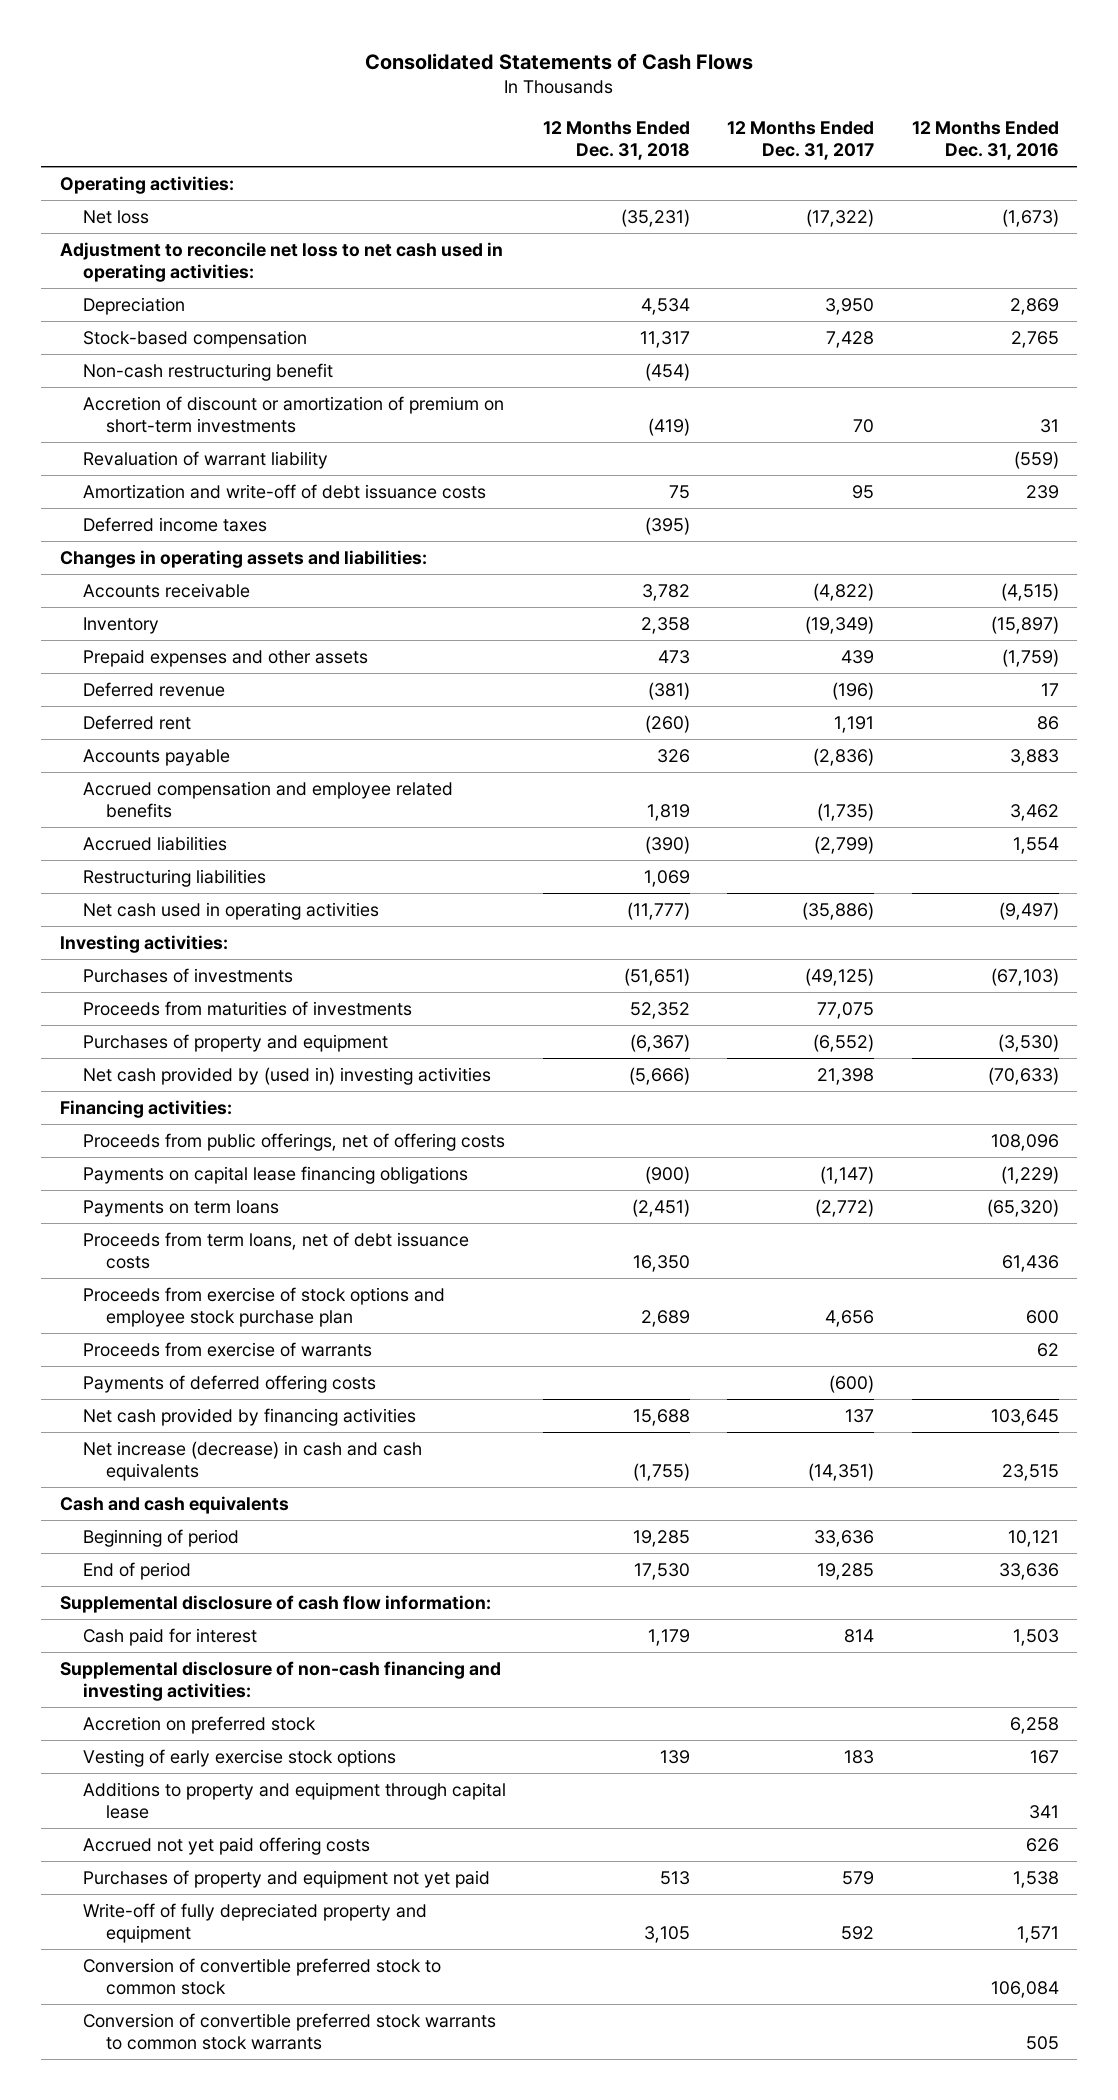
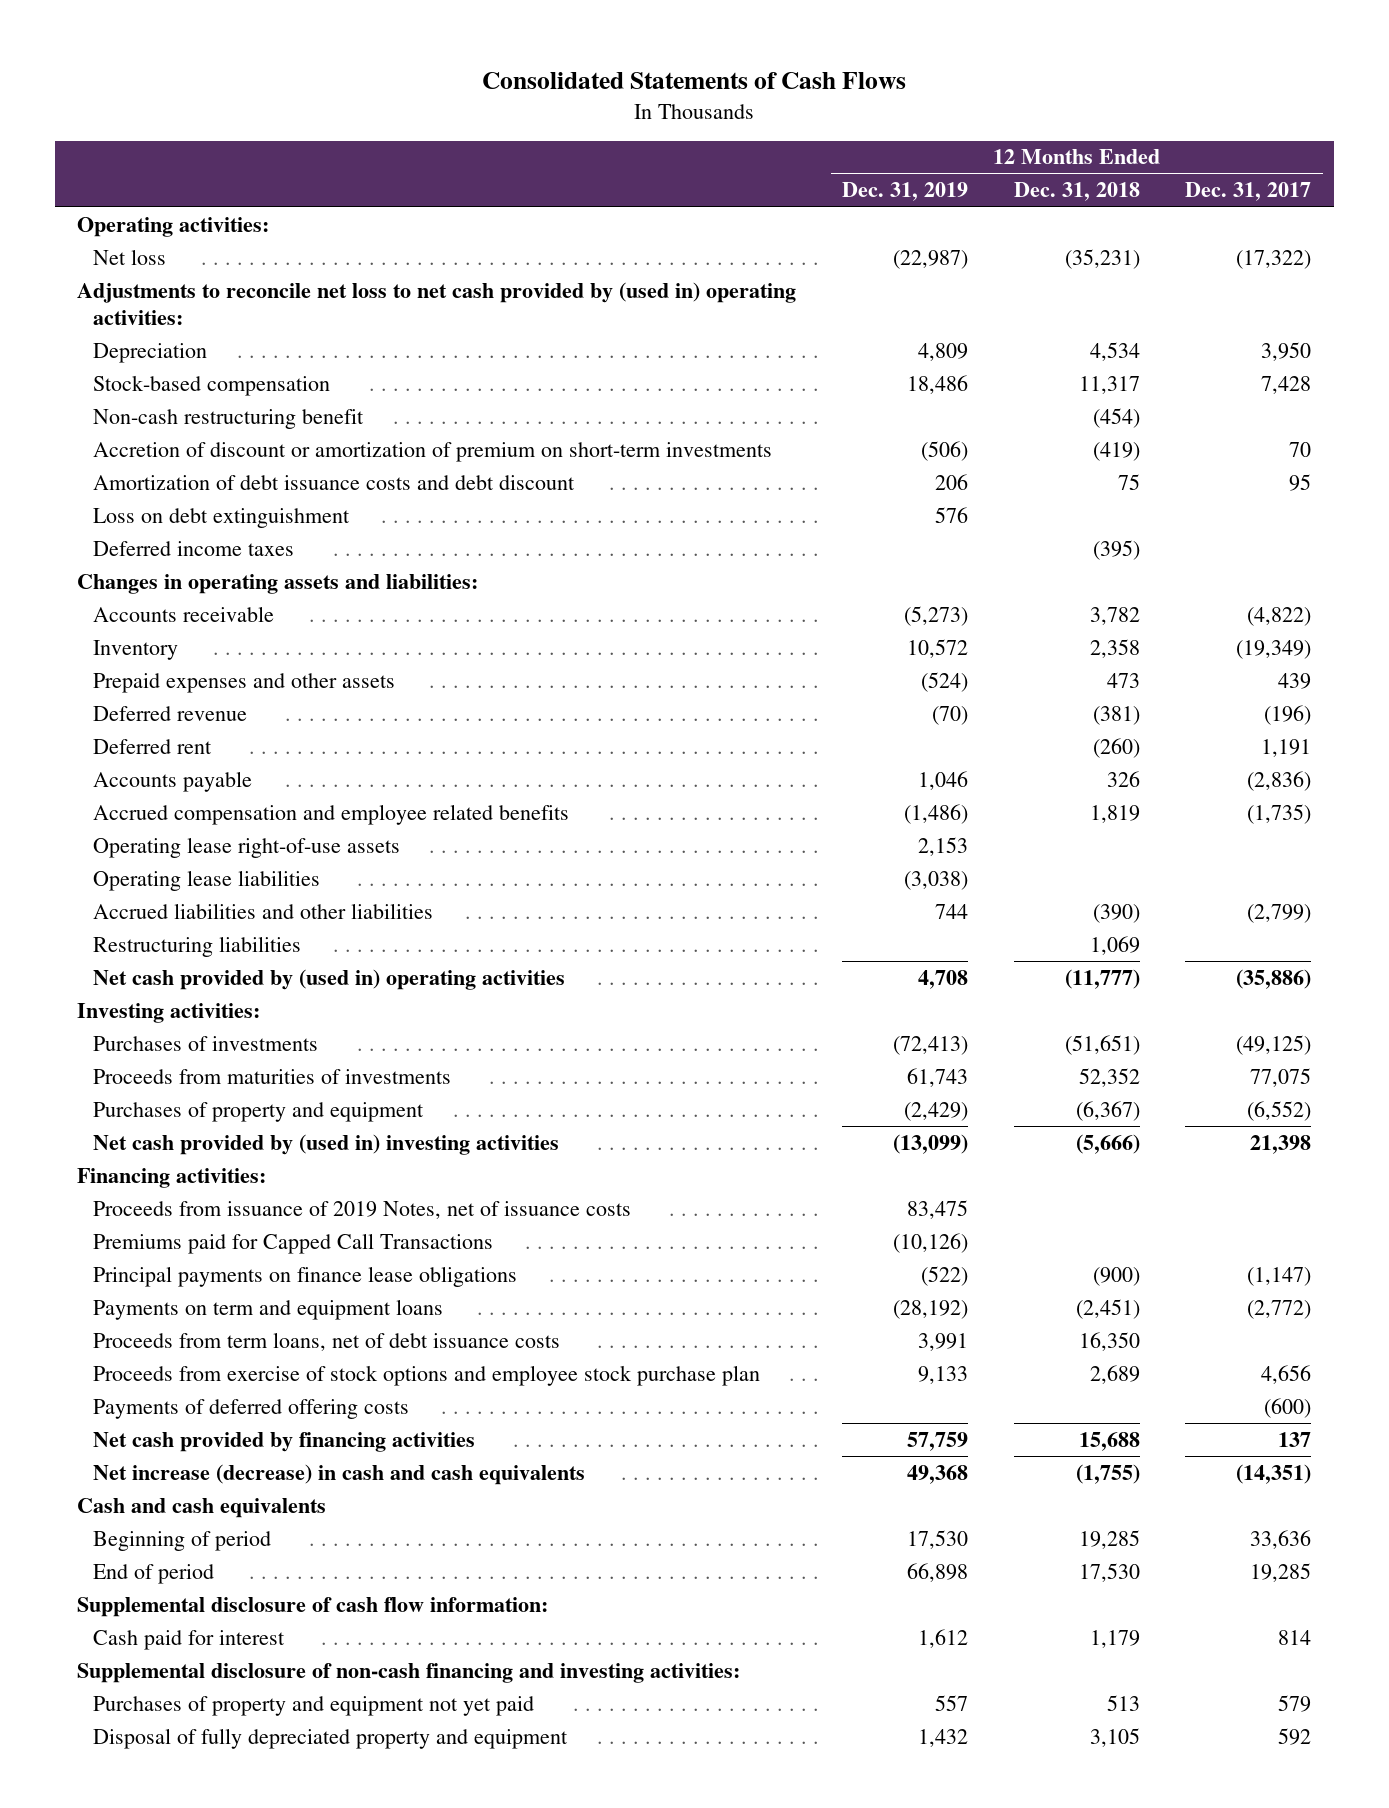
- | 12 Months Ended Dec. 31, 2018 | 12 Months Ended Dec. 31, 2017 | 12 Months Ended Dec. 31, 2016
+ | 12 Months Ended Dec. 31, 2019 | 12 Months Ended Dec. 31, 2018 | 12 Months Ended Dec. 31, 2017
- Adjustment to reconcile net loss to net cash used in operating activities:
+ Adjustments to reconcile net loss to net cash provided by (used in) operating activities:
- Revaluation of warrant liability | | | (559)
- Amortization and write-off of debt issuance costs | 75 | 95 | 239
+ Amortization of debt issuance costs and debt discount | 206 | 75 | 95
+ Loss on debt extinguishment | 576 | |
- Accrued liabilities | (390) | (2,799) | 1,554
+ Operating lease right-of-use assets | 2,153 | |
+ Operating lease liabilities | (3,038) | |
+ Accrued liabilities and other liabilities | 744 | (390) | (2,799)
- Net cash used in operating activities | (11,777) | (35,886) | (9,497)
+ Net cash provided by (used in) operating activities | 4,708 | (11,777) | (35,886)
- Proceeds from public offerings, net of offering costs | | | 108,096
- Payments on capital lease financing obligations | (900) | (1,147) | (1,229)
- Payments on term loans | (2,451) | (2,772) | (65,320)
+ Proceeds from issuance of 2019 Notes, net of issuance costs | 83,475 | |
+ Premiums paid for Capped Call Transactions | (10,126) | |
+ Principal payments on finance lease obligations | (522) | (900) | (1,147)
+ Payments on term and equipment loans | (28,192) | (2,451) | (2,772)
- Proceeds from exercise of warrants | | | 62
- Accretion on preferred stock | | | 6,258
- Vesting of early exercise stock options | 139 | 183 | 167
- Additions to property and equipment through capital lease | | | 341
- Accrued not yet paid offering costs | | | 626
- Write-off of fully depreciated property and equipment | 3,105 | 592 | 1,571
- Conversion of convertible preferred stock to common stock | | | 106,084
- Conversion of convertible preferred stock warrants to common stock warrants | | | 505
+ Disposal of fully depreciated property and equipment | 1,432 | 3,105 | 592

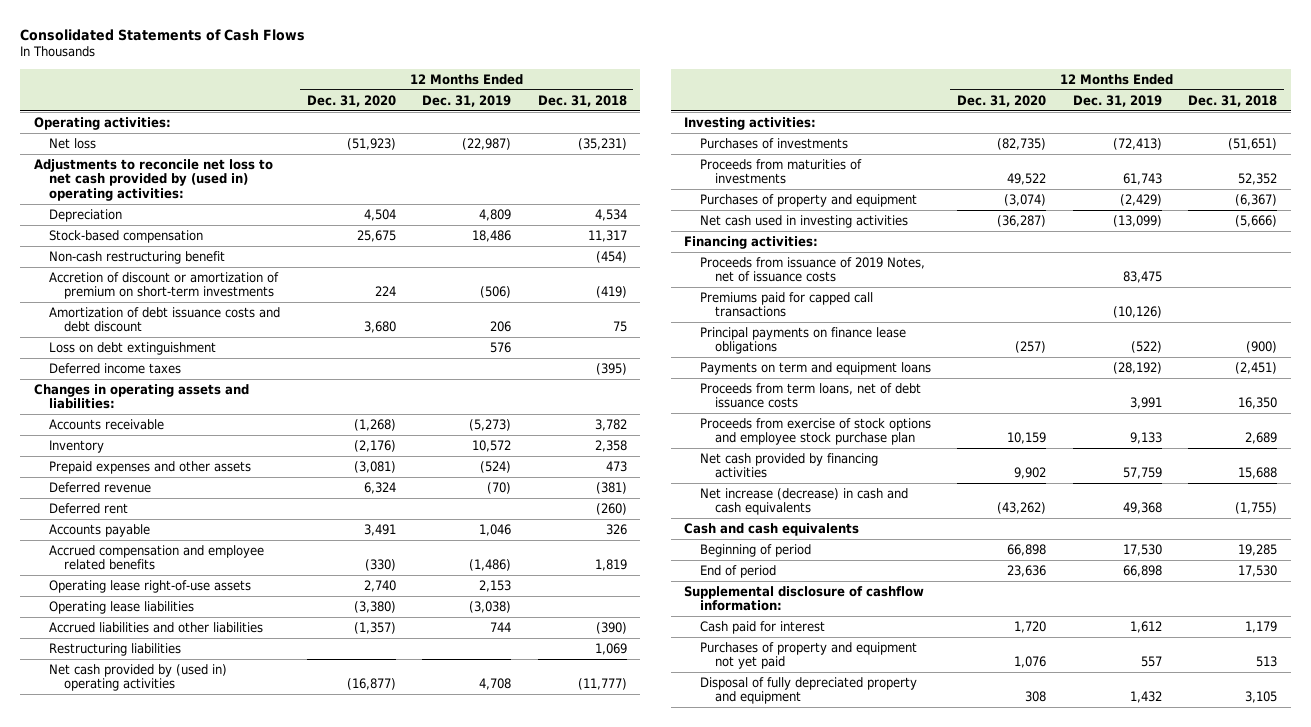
- | 12 Months Ended Dec. 31, 2019 | 12 Months Ended Dec. 31, 2018 | 12 Months Ended Dec. 31, 2017
+ | 12 Months Ended Dec. 31, 2020 | 12 Months Ended Dec. 31, 2019 | 12 Months Ended Dec. 31, 2018
- Net cash provided by (used in) investing activities | (13,099) | (5,666) | 21,398
+ Net cash used in investing activities | (36,287) | (13,099) | (5,666)
- Premiums paid for Capped Call Transactions | (10,126) | |
+ Premiums paid for capped call transactions | | (10,126) |
- Payments of deferred offering costs | | | (600)
- Supplemental disclosure of cash flow information:
+ Supplemental disclosure of cashflow information:
- Supplemental disclosure of non-cash financing and investing activities:

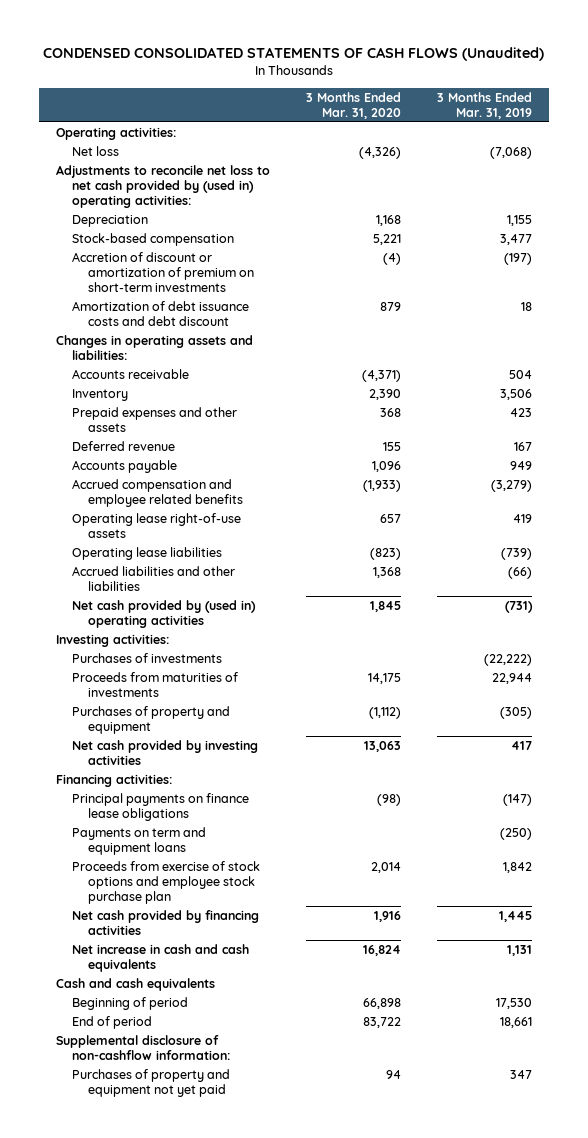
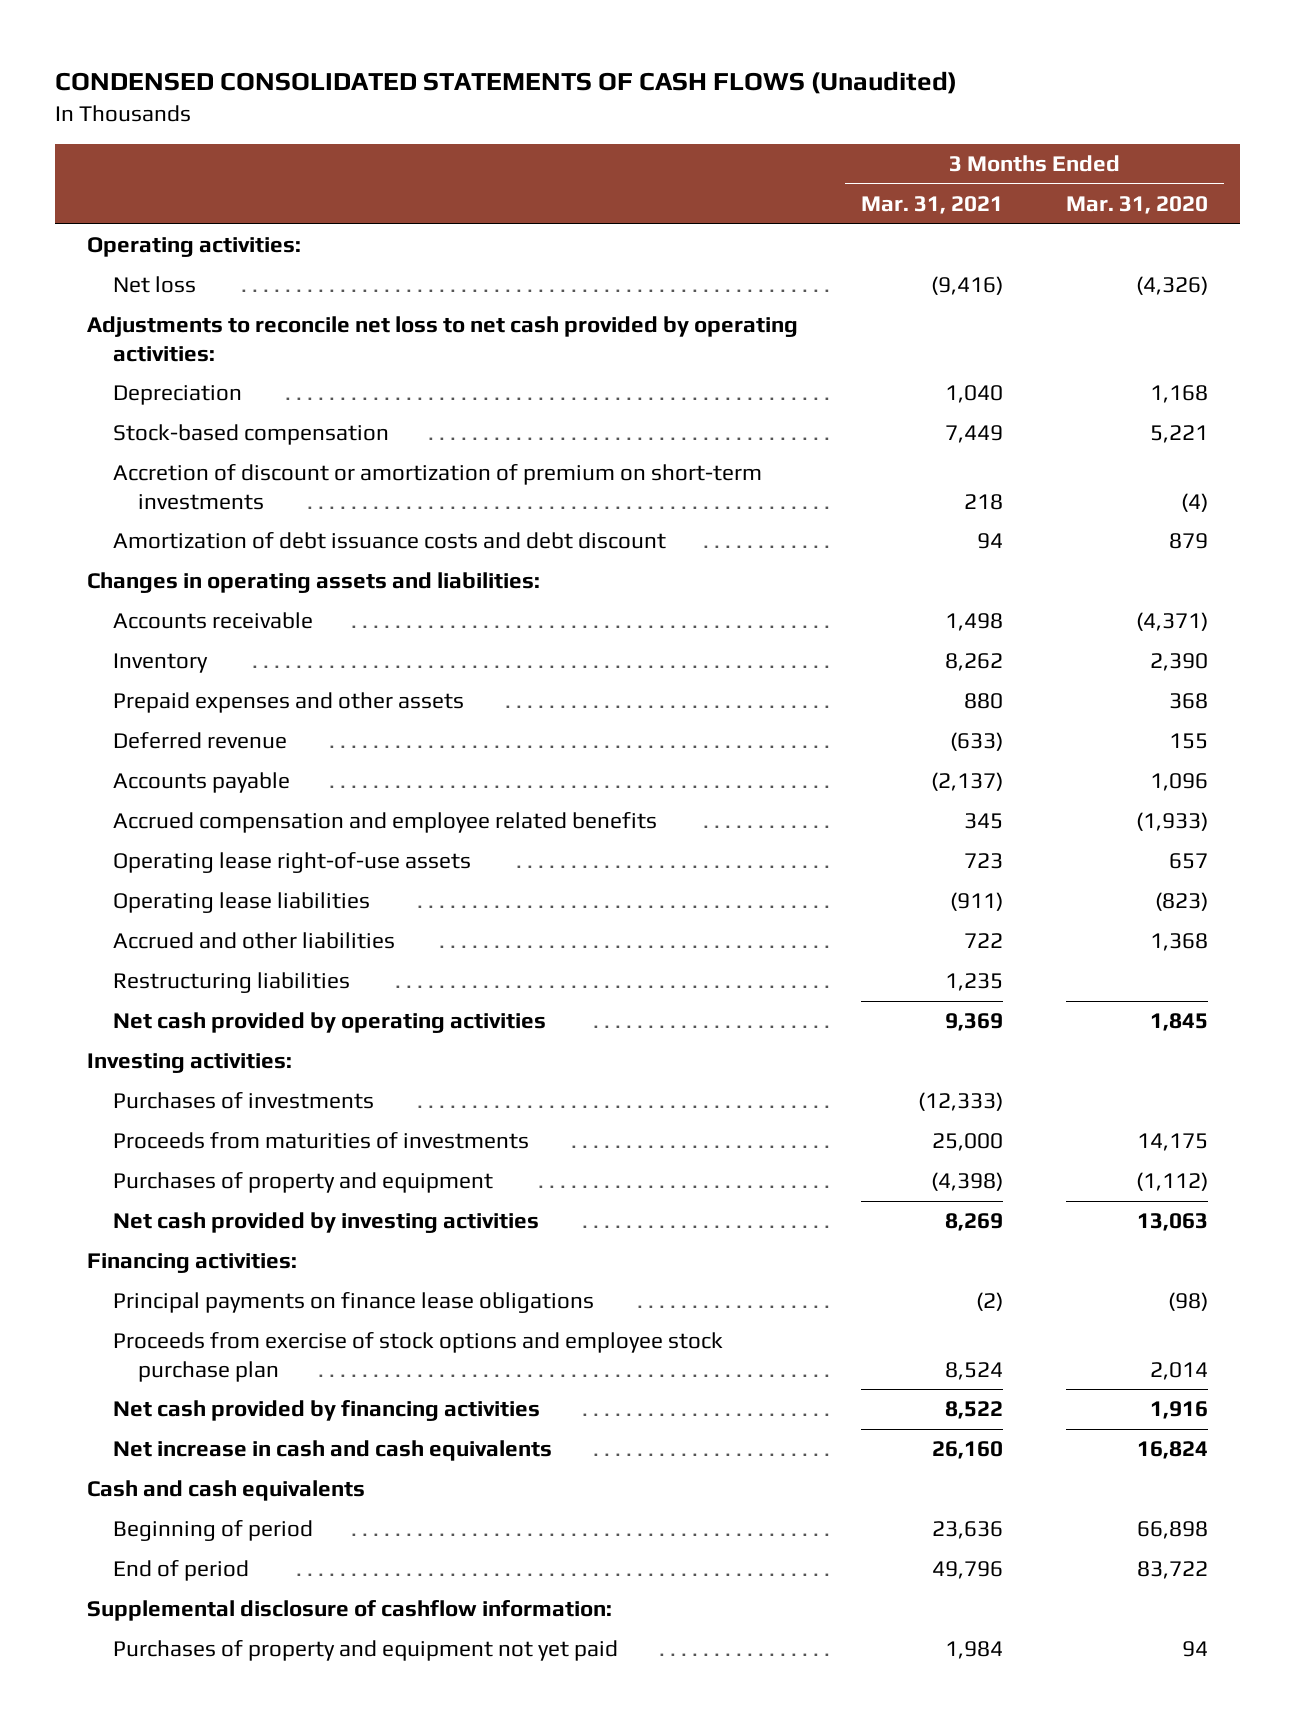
- | 3 Months Ended Mar. 31, 2020 | 3 Months Ended Mar. 31, 2019
+ | 3 Months Ended Mar. 31, 2021 | 3 Months Ended Mar. 31, 2020
- Adjustments to reconcile net loss to net cash provided by (used in) operating activities:
+ Adjustments to reconcile net loss to net cash provided by operating activities:
- Accrued liabilities and other liabilities | 1,368 | (66)
- Net cash provided by (used in) operating activities | 1,845 | (731)
+ Accrued and other liabilities | 722 | 1,368
+ Restructuring liabilities | 1,235 |
+ Net cash provided by operating activities | 9,369 | 1,845
- Payments on term and equipment loans | | (250)
- Supplemental disclosure of non-cashflow information:
+ Supplemental disclosure of cashflow information:

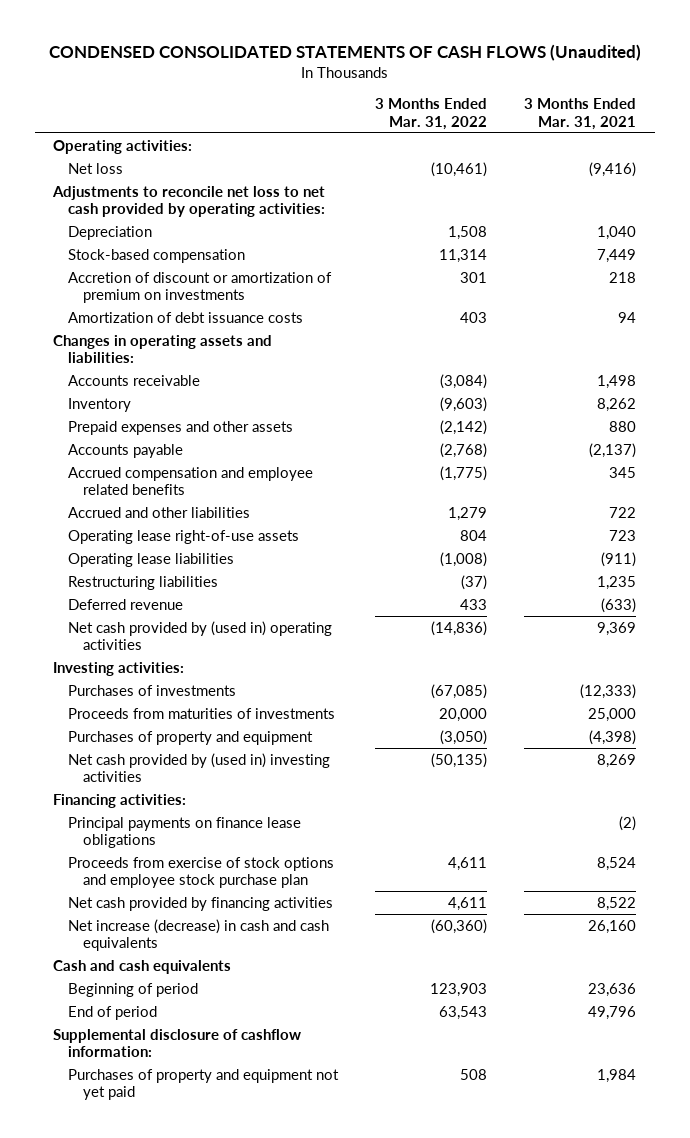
- | 3 Months Ended Mar. 31, 2021 | 3 Months Ended Mar. 31, 2020
+ | 3 Months Ended Mar. 31, 2022 | 3 Months Ended Mar. 31, 2021
- Accretion of discount or amortization of premium on short-term investments | 218 | (4)
- Amortization of debt issuance costs and debt discount | 94 | 879
+ Accretion of discount or amortization of premium on investments | 301 | 218
+ Amortization of debt issuance costs | 403 | 94
moved up: Accrued and other liabilities | 1,279 | 722
- Net cash provided by operating activities | 9,369 | 1,845
moved down: Deferred revenue | 433 | (633)
+ Net cash provided by (used in) operating activities | (14,836) | 9,369
- Net cash provided by investing activities | 8,269 | 13,063
+ Net cash provided by (used in) investing activities | (50,135) | 8,269
- Net increase in cash and cash equivalents | 26,160 | 16,824
+ Net increase (decrease) in cash and cash equivalents | (60,360) | 26,160

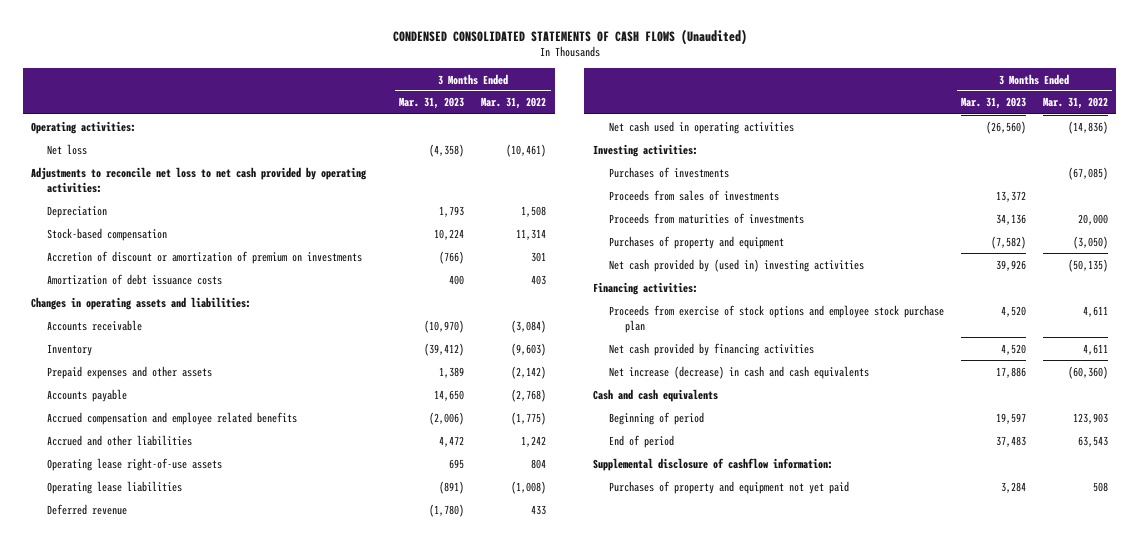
- | 3 Months Ended Mar. 31, 2022 | 3 Months Ended Mar. 31, 2021
+ | 3 Months Ended Mar. 31, 2023 | 3 Months Ended Mar. 31, 2022
- Accrued and other liabilities | 1,279 | 722
+ Accrued and other liabilities | 4,472 | 1,242
- Restructuring liabilities | (37) | 1,235
- Net cash provided by (used in) operating activities | (14,836) | 9,369
+ Net cash used in operating activities | (26,560) | (14,836)
+ Proceeds from sales of investments | 13,372 |
- Principal payments on finance lease obligations | | (2)

